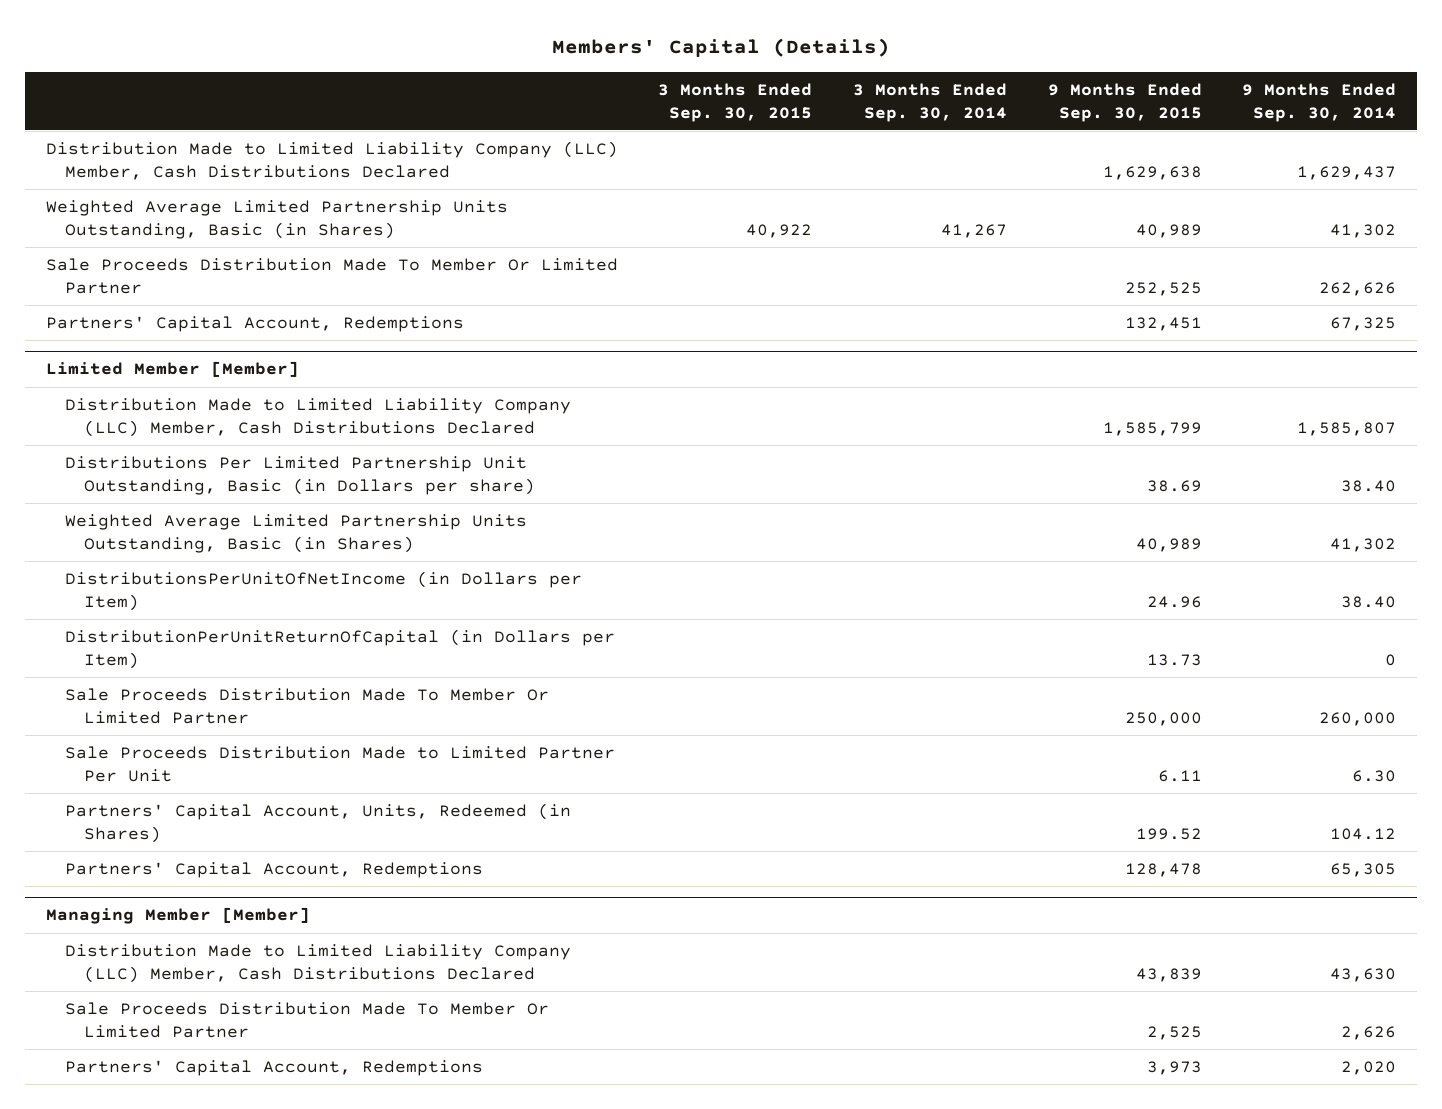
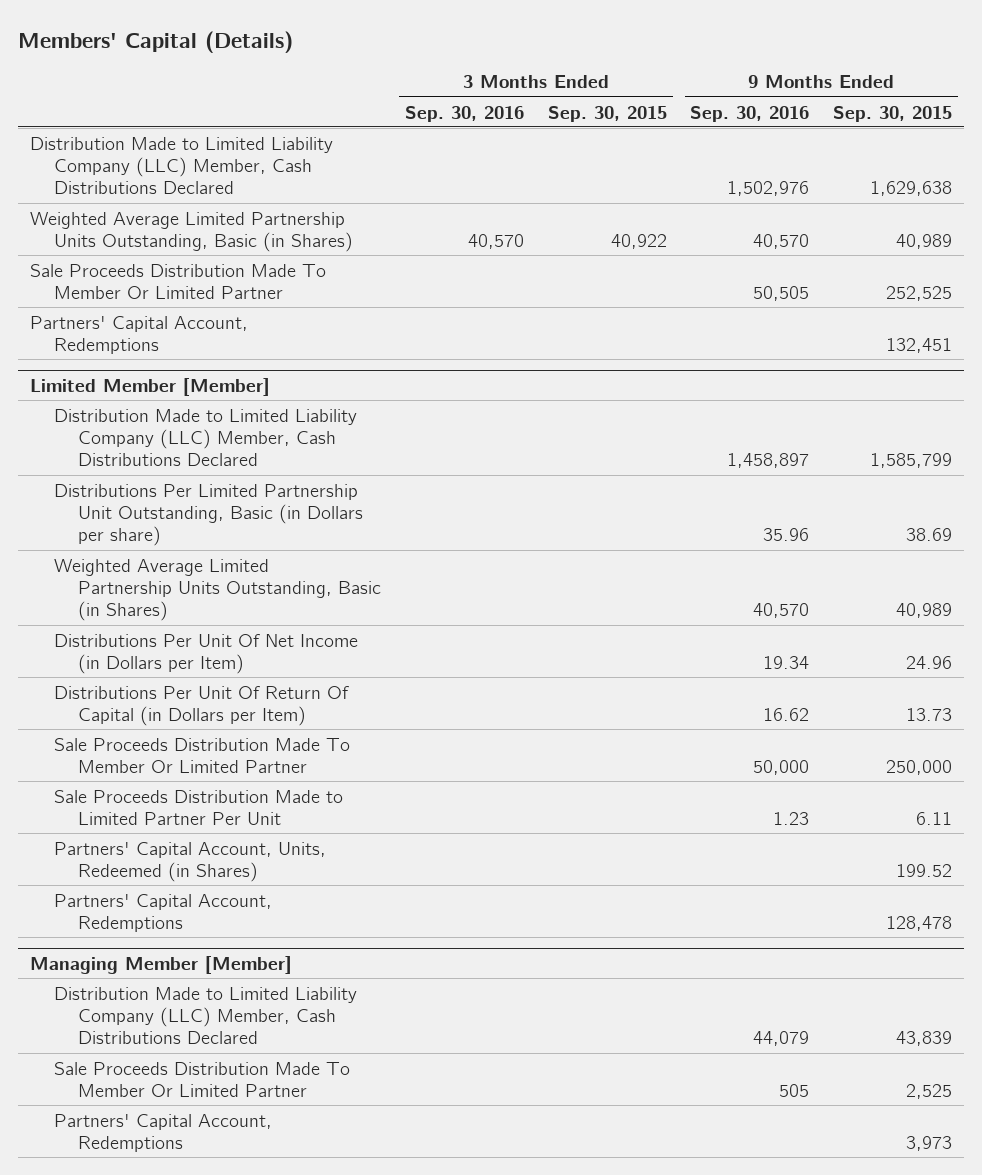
- | 3 Months Ended Sep. 30, 2015 | 3 Months Ended Sep. 30, 2014 | 9 Months Ended Sep. 30, 2015 | 9 Months Ended Sep. 30, 2014
+ | 3 Months Ended Sep. 30, 2016 | 3 Months Ended Sep. 30, 2015 | 9 Months Ended Sep. 30, 2016 | 9 Months Ended Sep. 30, 2015
@ Limited Member [Member]
- DistributionsPerUnitOfNetIncome (in Dollars per Item) | | | 24.96 | 38.40
- DistributionPerUnitReturnOfCapital (in Dollars per Item) | | | 13.73 | 0
+ Distributions Per Unit Of Net Income (in Dollars per Item) | | | 19.34 | 24.96
+ Distributions Per Unit Of Return Of Capital (in Dollars per Item) | | | 16.62 | 13.73

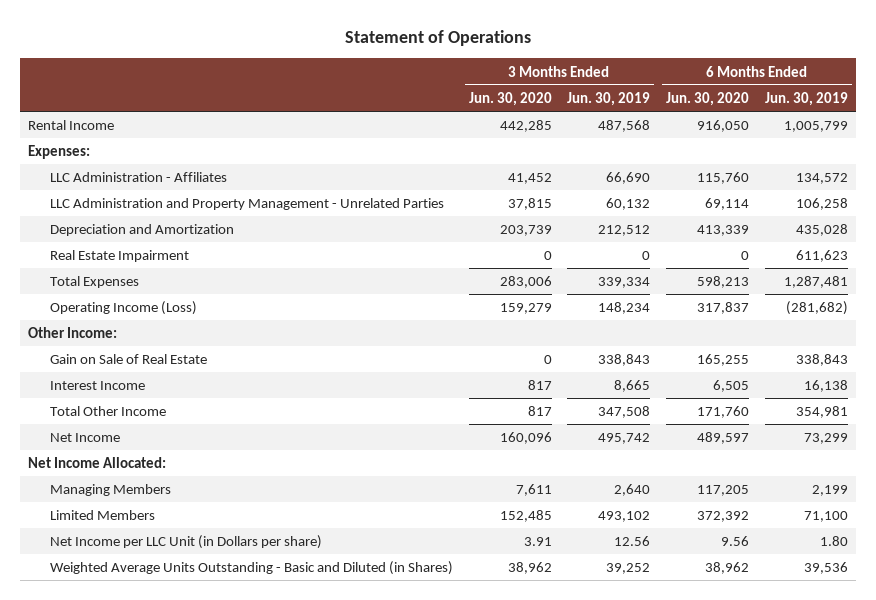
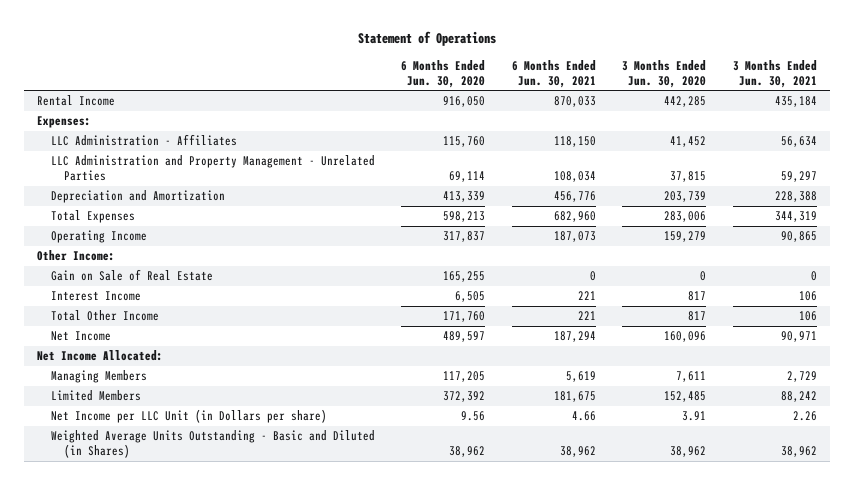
- | 3 Months Ended Jun. 30, 2020 | 3 Months Ended Jun. 30, 2019 | 6 Months Ended Jun. 30, 2020 | 6 Months Ended Jun. 30, 2019
+ | 6 Months Ended Jun. 30, 2020 | 6 Months Ended Jun. 30, 2021 | 3 Months Ended Jun. 30, 2020 | 3 Months Ended Jun. 30, 2021
- Real Estate Impairment | 0 | 0 | 0 | 611,623
- Operating Income (Loss) | 159,279 | 148,234 | 317,837 | (281,682)
+ Operating Income | 317,837 | 187,073 | 159,279 | 90,865

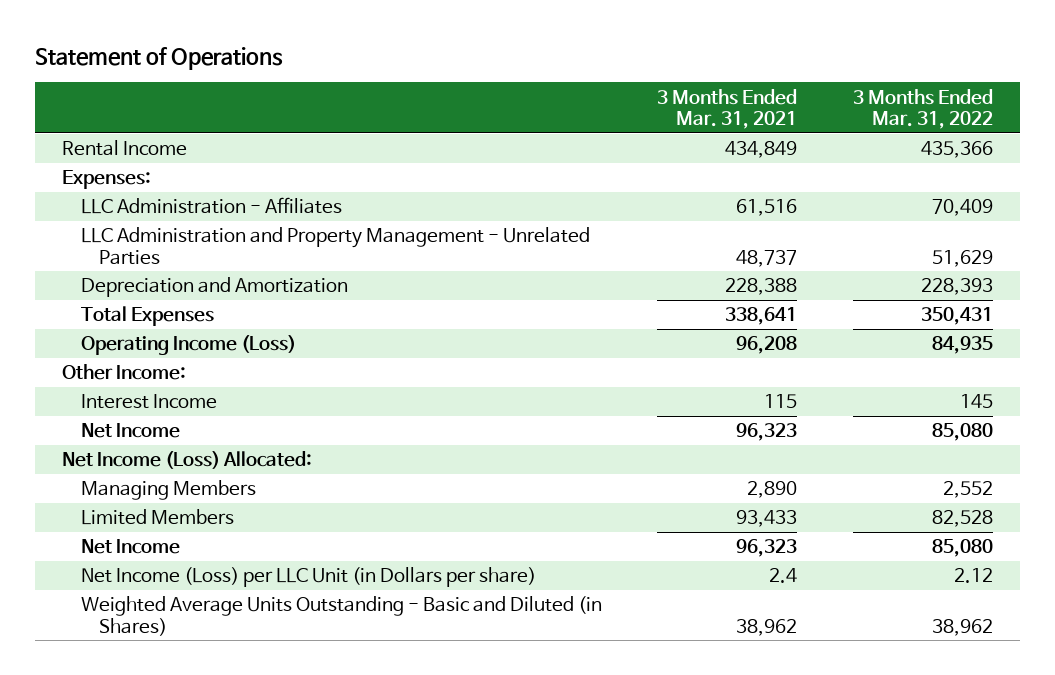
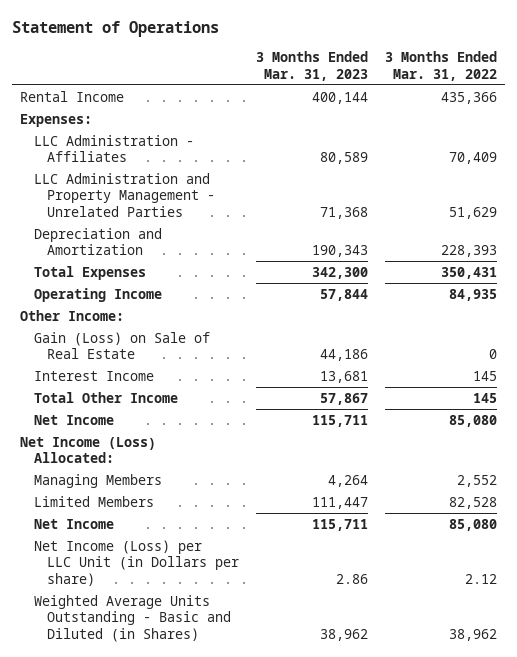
- | 3 Months Ended Mar. 31, 2021 | 3 Months Ended Mar. 31, 2022
+ | 3 Months Ended Mar. 31, 2023 | 3 Months Ended Mar. 31, 2022
- Operating Income (Loss) | 96,208 | 84,935
+ Operating Income | 57,844 | 84,935
+ Gain (Loss) on Sale of Real Estate | 44,186 | 0
+ Total Other Income | 57,867 | 145

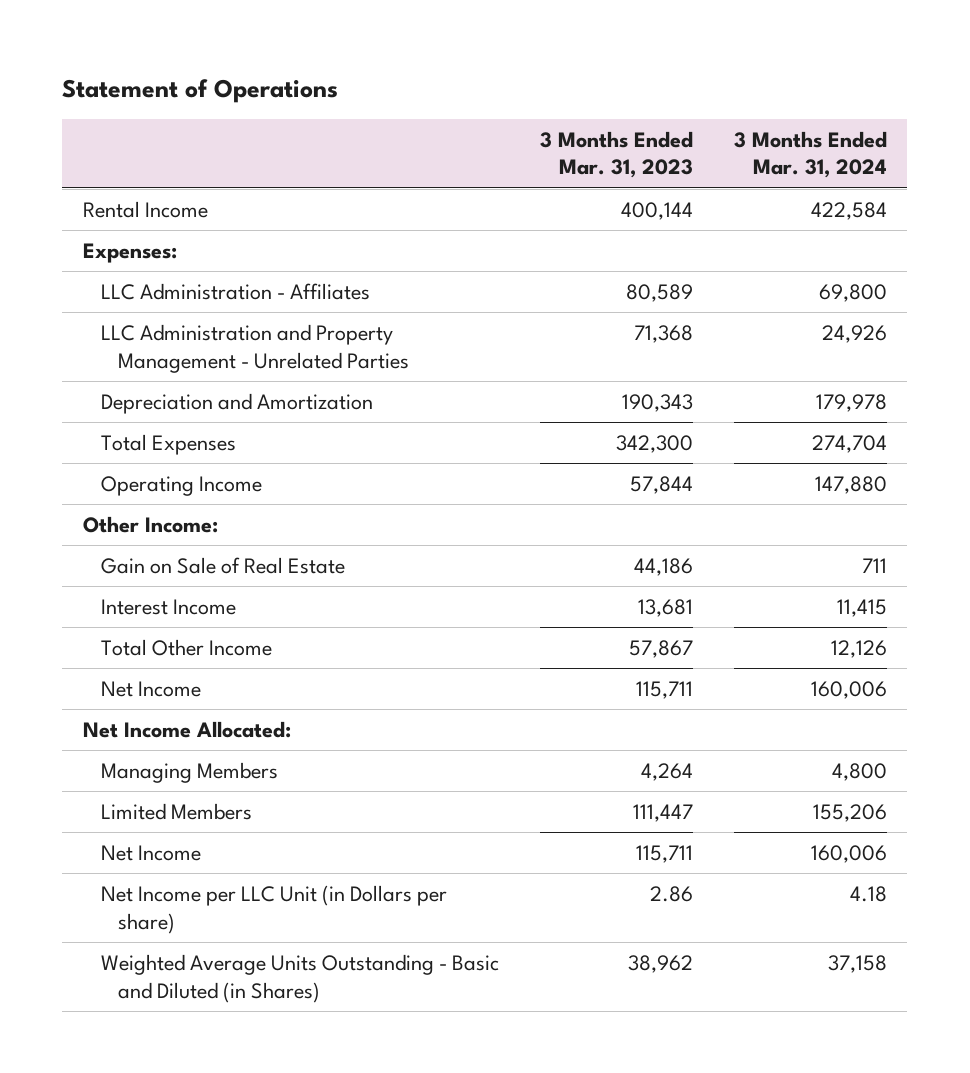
- | 3 Months Ended Mar. 31, 2023 | 3 Months Ended Mar. 31, 2022
+ | 3 Months Ended Mar. 31, 2023 | 3 Months Ended Mar. 31, 2024
- Gain (Loss) on Sale of Real Estate | 44,186 | 0
+ Gain on Sale of Real Estate | 44,186 | 711
- Net Income (Loss) Allocated:
+ Net Income Allocated:
- Net Income (Loss) per LLC Unit (in Dollars per share) | 2.86 | 2.12
+ Net Income per LLC Unit (in Dollars per share) | 2.86 | 4.18

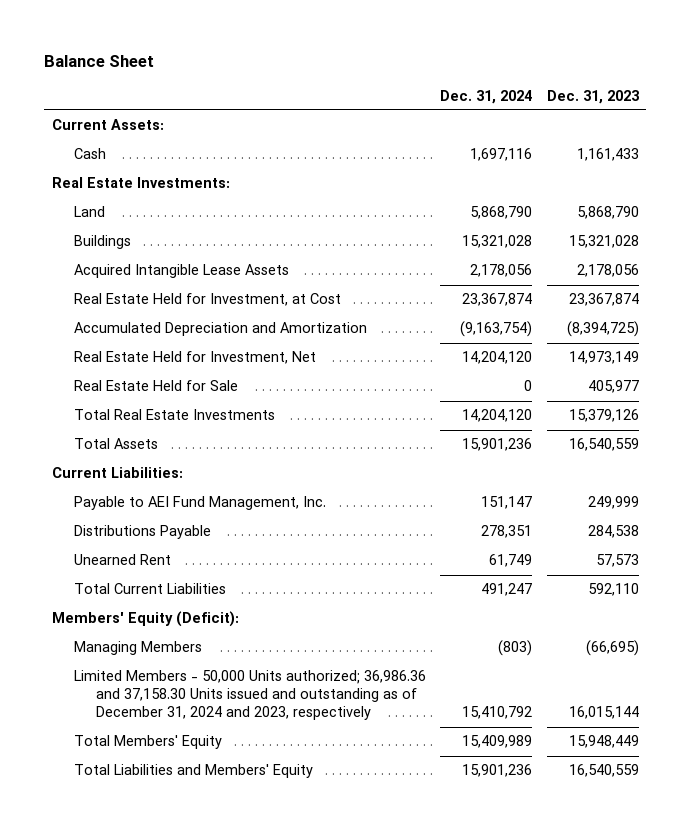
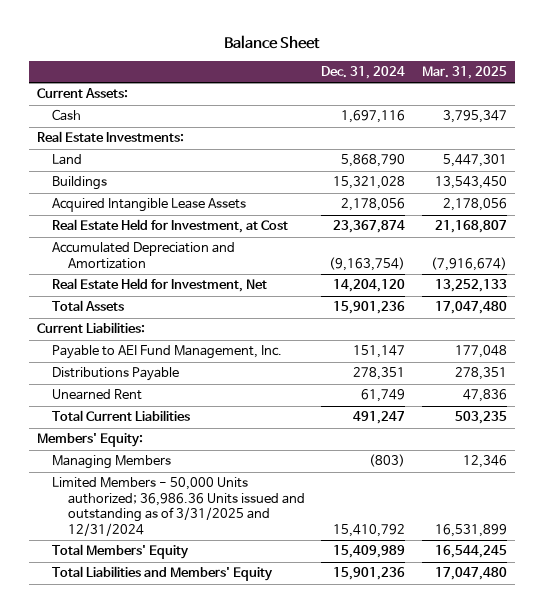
- | Dec. 31, 2024 | Dec. 31, 2023
+ | Dec. 31, 2024 | Mar. 31, 2025
- Real Estate Held for Sale | 0 | 405,977
- Total Real Estate Investments | 14,204,120 | 15,379,126
- Members' Equity (Deficit):
+ Members' Equity:
- Limited Members - 50,000 Units authorized; 36,986.36 and 37,158.30 Units issued and outstanding as of December 31, 2024 and 2023, respectively | 15,410,792 | 16,015,144
+ Limited Members - 50,000 Units authorized; 36,986.36 Units issued and outstanding as of 3/31/2025 and 12/31/2024 | 15,410,792 | 16,531,899

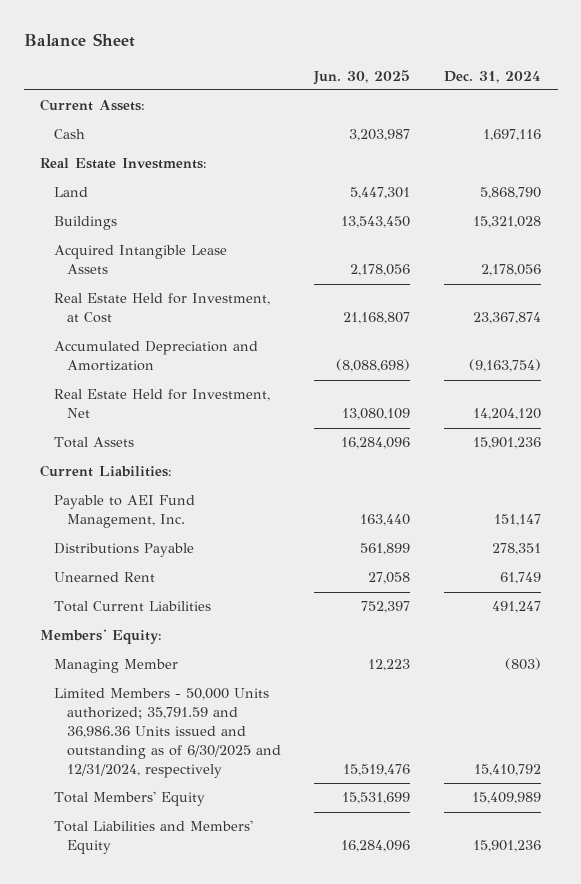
- | Dec. 31, 2024 | Mar. 31, 2025
+ | Jun. 30, 2025 | Dec. 31, 2024
- Managing Members | (803) | 12,346
- Limited Members - 50,000 Units authorized; 36,986.36 Units issued and outstanding as of 3/31/2025 and 12/31/2024 | 15,410,792 | 16,531,899
+ Managing Member | 12,223 | (803)
+ Limited Members - 50,000 Units authorized; 35,791.59 and 36,986.36 Units issued and outstanding as of 6/30/2025 and 12/31/2024, respectively | 15,519,476 | 15,410,792

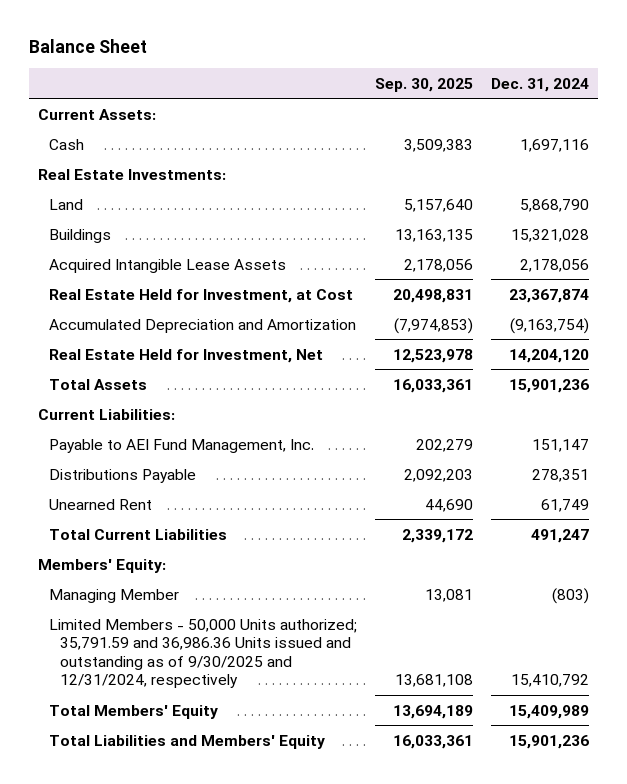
- | Jun. 30, 2025 | Dec. 31, 2024
+ | Sep. 30, 2025 | Dec. 31, 2024
- Limited Members - 50,000 Units authorized; 35,791.59 and 36,986.36 Units issued and outstanding as of 6/30/2025 and 12/31/2024, respectively | 15,519,476 | 15,410,792
+ Limited Members - 50,000 Units authorized; 35,791.59 and 36,986.36 Units issued and outstanding as of 9/30/2025 and 12/31/2024, respectively | 13,681,108 | 15,410,792

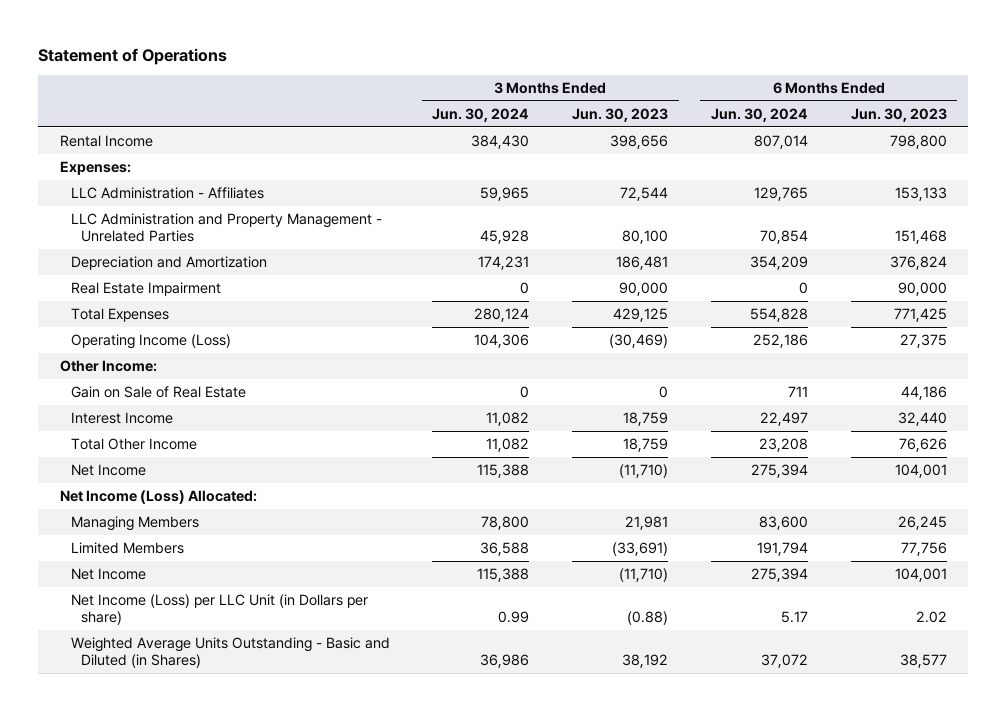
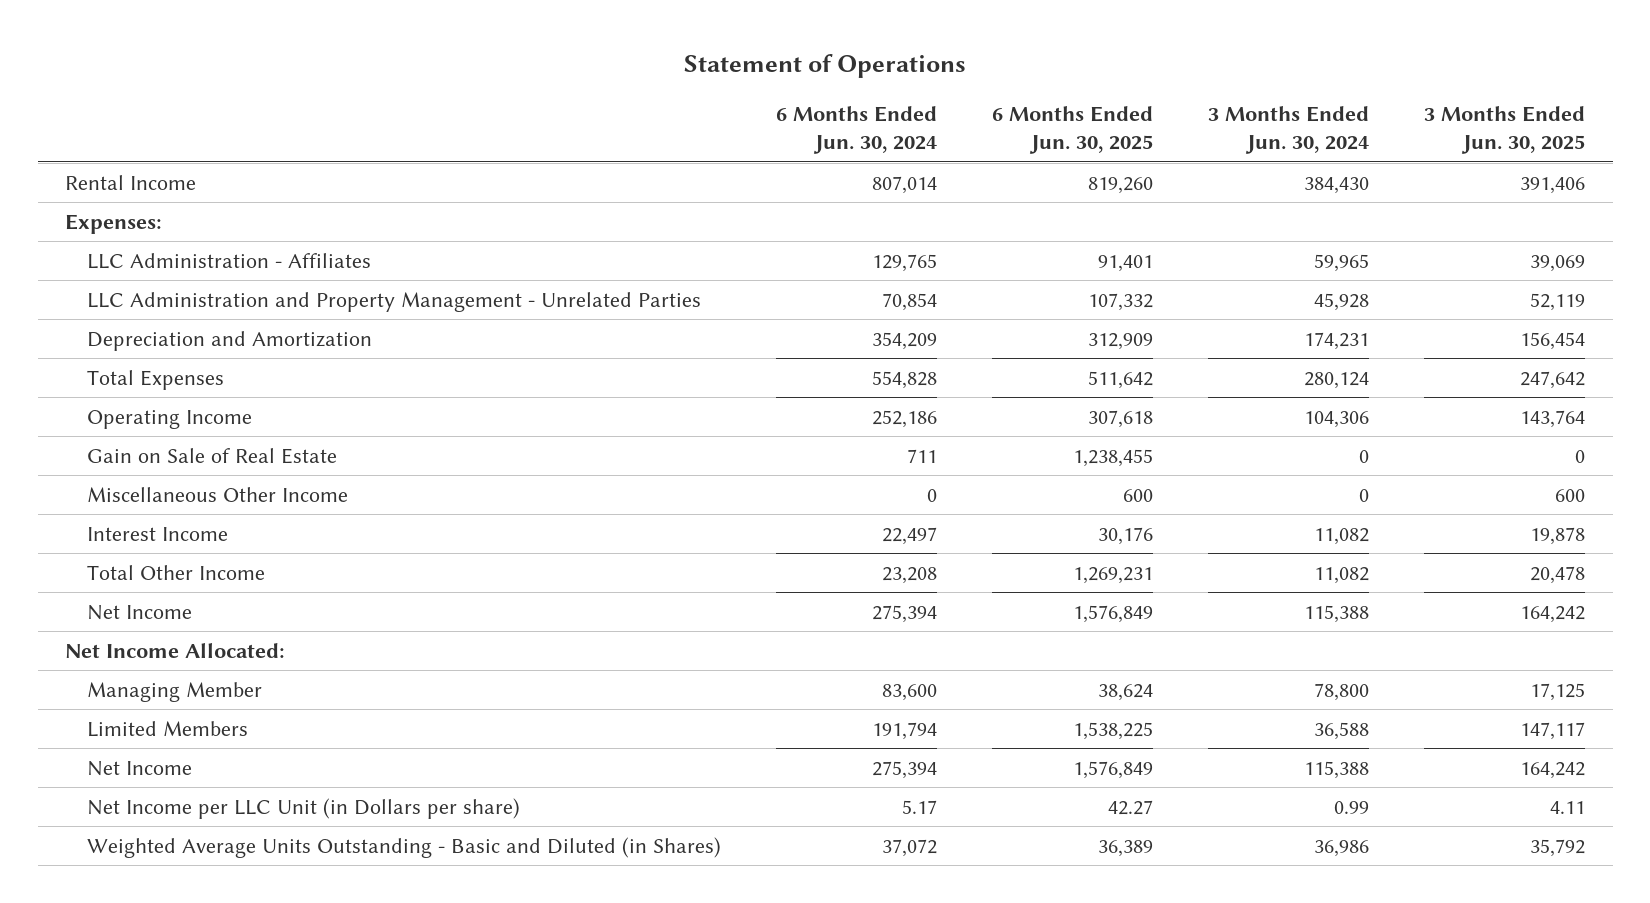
- | 3 Months Ended Jun. 30, 2024 | 3 Months Ended Jun. 30, 2023 | 6 Months Ended Jun. 30, 2024 | 6 Months Ended Jun. 30, 2023
+ | 6 Months Ended Jun. 30, 2024 | 6 Months Ended Jun. 30, 2025 | 3 Months Ended Jun. 30, 2024 | 3 Months Ended Jun. 30, 2025
- Real Estate Impairment | 0 | 90,000 | 0 | 90,000
- Operating Income (Loss) | 104,306 | (30,469) | 252,186 | 27,375
- Other Income:
+ Operating Income | 252,186 | 307,618 | 104,306 | 143,764
+ Miscellaneous Other Income | 0 | 600 | 0 | 600
- Net Income (Loss) Allocated:
- Managing Members | 78,800 | 21,981 | 83,600 | 26,245
+ Net Income Allocated:
+ Managing Member | 83,600 | 38,624 | 78,800 | 17,125
- Net Income (Loss) per LLC Unit (in Dollars per share) | 0.99 | (0.88) | 5.17 | 2.02
+ Net Income per LLC Unit (in Dollars per share) | 5.17 | 42.27 | 0.99 | 4.11

